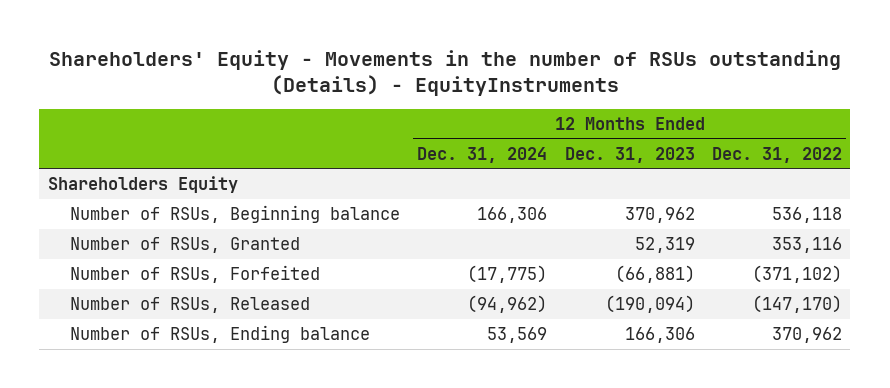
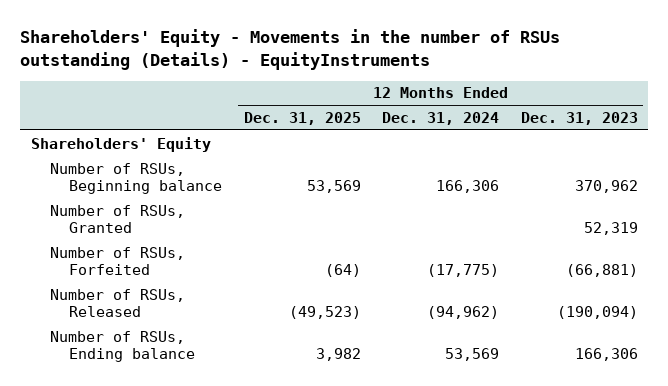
- | 12 Months Ended Dec. 31, 2024 | 12 Months Ended Dec. 31, 2023 | 12 Months Ended Dec. 31, 2022
+ | 12 Months Ended Dec. 31, 2025 | 12 Months Ended Dec. 31, 2024 | 12 Months Ended Dec. 31, 2023
- Shareholders Equity
+ Shareholders' Equity

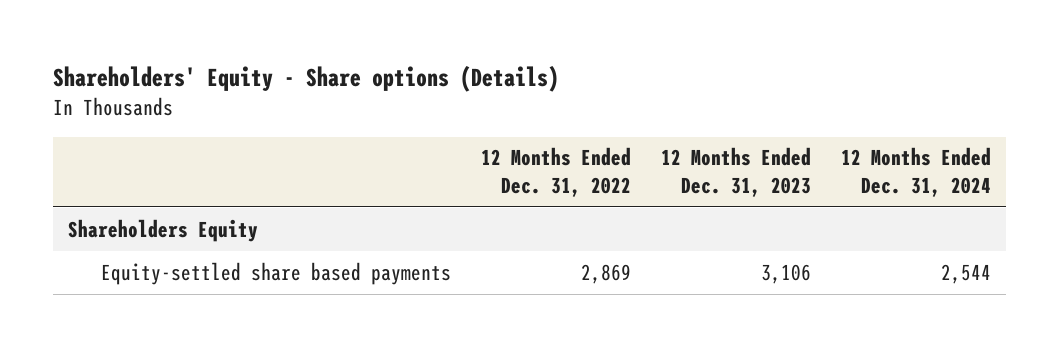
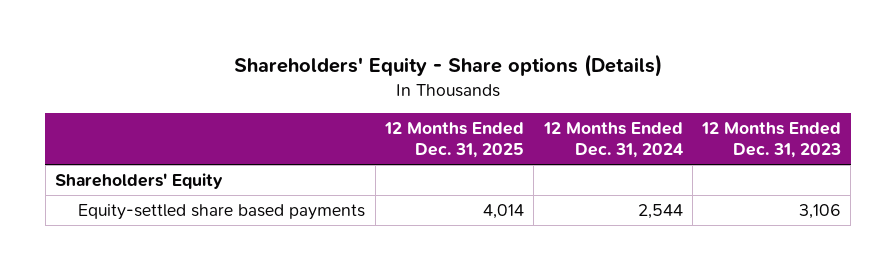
- | 12 Months Ended Dec. 31, 2022 | 12 Months Ended Dec. 31, 2023 | 12 Months Ended Dec. 31, 2024
+ | 12 Months Ended Dec. 31, 2025 | 12 Months Ended Dec. 31, 2024 | 12 Months Ended Dec. 31, 2023
- Shareholders Equity
+ Shareholders' Equity

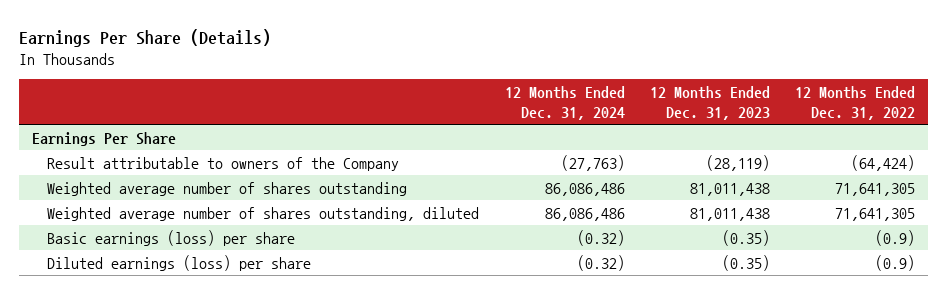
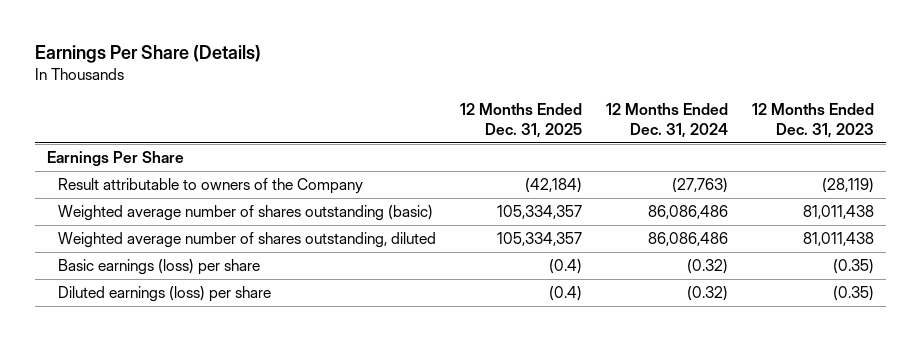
- | 12 Months Ended Dec. 31, 2024 | 12 Months Ended Dec. 31, 2023 | 12 Months Ended Dec. 31, 2022
+ | 12 Months Ended Dec. 31, 2025 | 12 Months Ended Dec. 31, 2024 | 12 Months Ended Dec. 31, 2023
- Weighted average number of shares outstanding | 86,086,486 | 81,011,438 | 71,641,305
+ Weighted average number of shares outstanding (basic) | 105,334,357 | 86,086,486 | 81,011,438

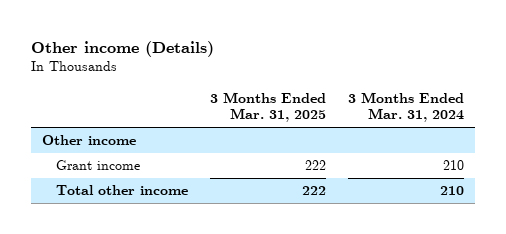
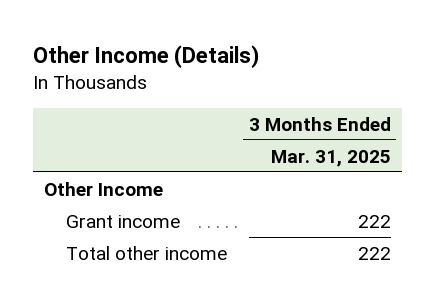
- Other income (Details)
+ Other Income (Details)
- | 3 Months Ended Mar. 31, 2025 | 3 Months Ended Mar. 31, 2024
+ | 3 Months Ended Mar. 31, 2025
- Other income
+ Other Income

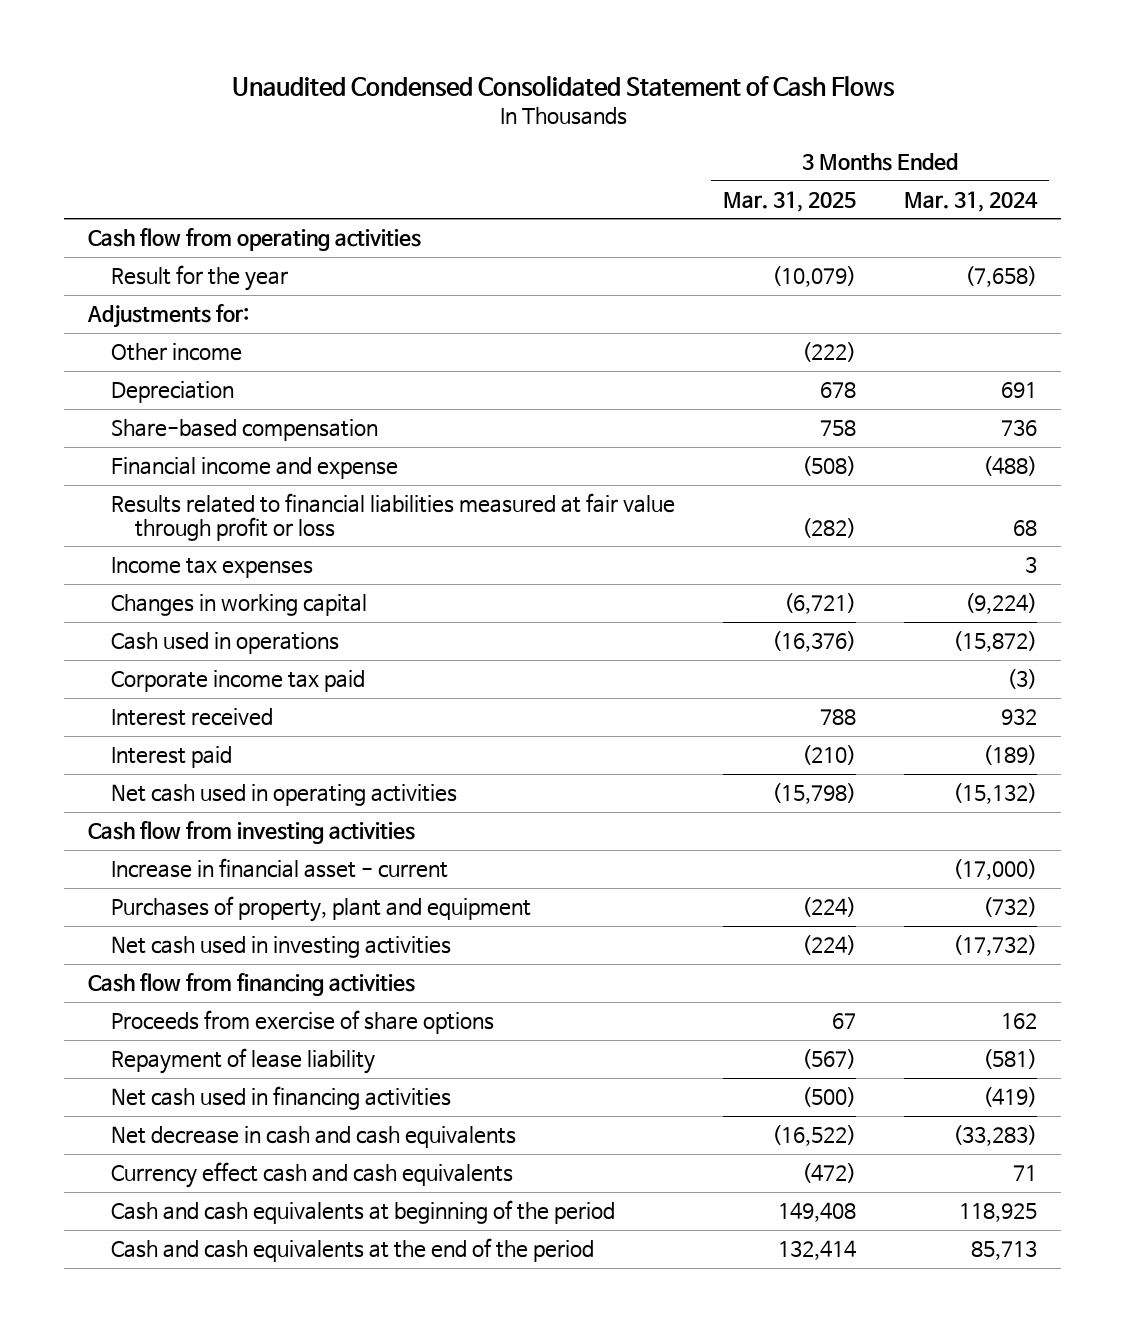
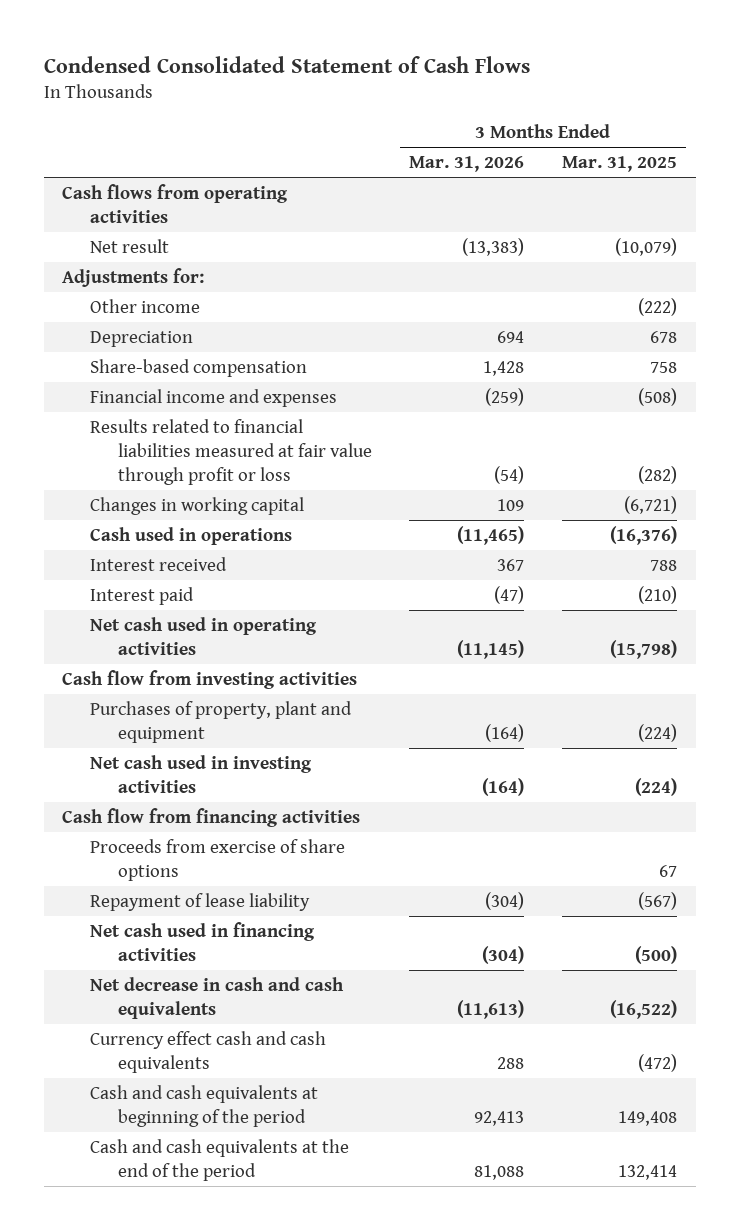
- Unaudited Condensed Consolidated Statement of Cash Flows
+ Condensed Consolidated Statement of Cash Flows
- | 3 Months Ended Mar. 31, 2025 | 3 Months Ended Mar. 31, 2024
+ | 3 Months Ended Mar. 31, 2026 | 3 Months Ended Mar. 31, 2025
- Cash flow from operating activities
- Result for the year | (10,079) | (7,658)
+ Cash flows from operating activities
+ Net result | (13,383) | (10,079)
- Financial income and expense | (508) | (488)
+ Financial income and expenses | (259) | (508)
- Income tax expenses | | 3
- Corporate income tax paid | | (3)
- Increase in financial asset - current | | (17,000)

